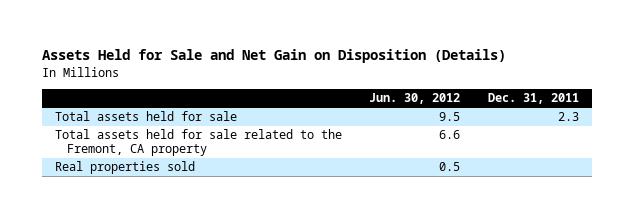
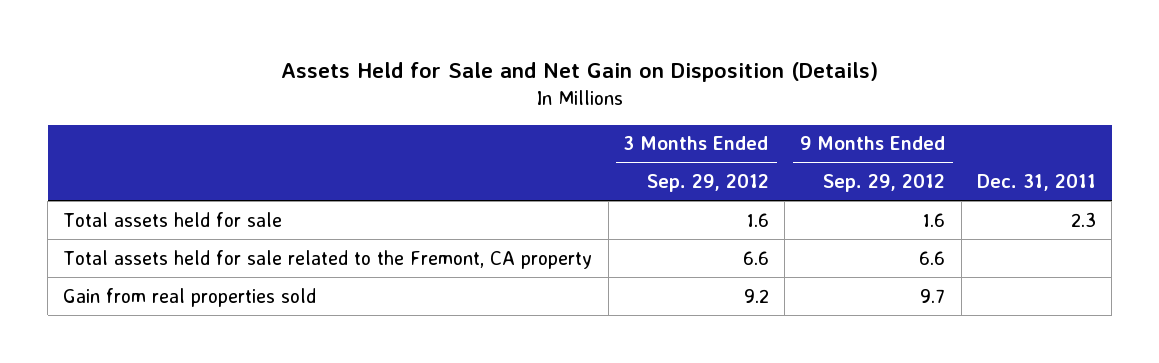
- | Jun. 30, 2012 | Dec. 31, 2011
+ | 3 Months Ended Sep. 29, 2012 | 9 Months Ended Sep. 29, 2012 | Dec. 31, 2011
- Real properties sold | 0.5 |
+ Gain from real properties sold | 9.2 | 9.7 |

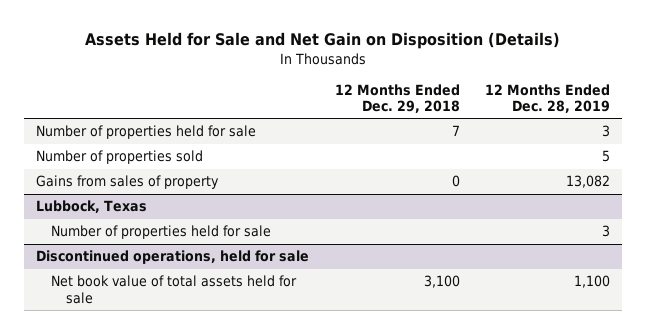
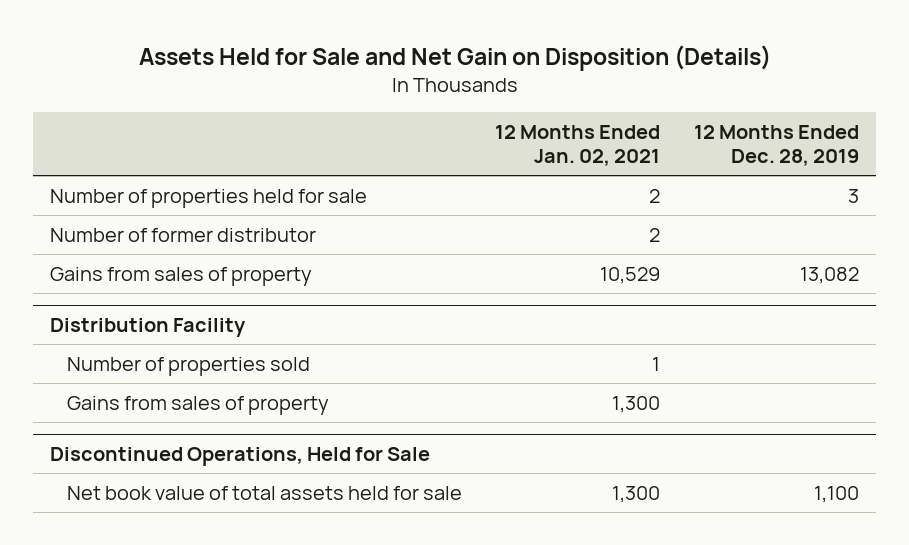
- | 12 Months Ended Dec. 29, 2018 | 12 Months Ended Dec. 28, 2019
+ | 12 Months Ended Jan. 02, 2021 | 12 Months Ended Dec. 28, 2019
- Number of properties sold | | 5
+ Number of former distributor | 2 |
- Lubbock, Texas
- Number of properties held for sale | | 3
- Discontinued operations, held for sale
+ Distribution Facility
+ Number of properties sold | 1 |
+ Gains from sales of property | 1,300 |
+ Discontinued Operations, Held for Sale

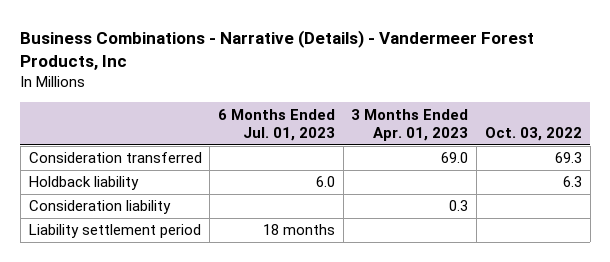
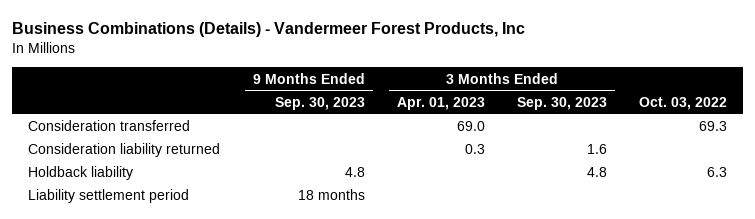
- Business Combinations - Narrative (Details) - Vandermeer Forest Products, Inc
+ Business Combinations (Details) - Vandermeer Forest Products, Inc
- | 6 Months Ended Jul. 01, 2023 | 3 Months Ended Apr. 01, 2023 | Oct. 03, 2022
+ | 9 Months Ended Sep. 30, 2023 | 3 Months Ended Apr. 01, 2023 | 3 Months Ended Sep. 30, 2023 | Oct. 03, 2022
+ Consideration liability returned | | 0.3 | 1.6 |
- Consideration liability | | 0.3 |

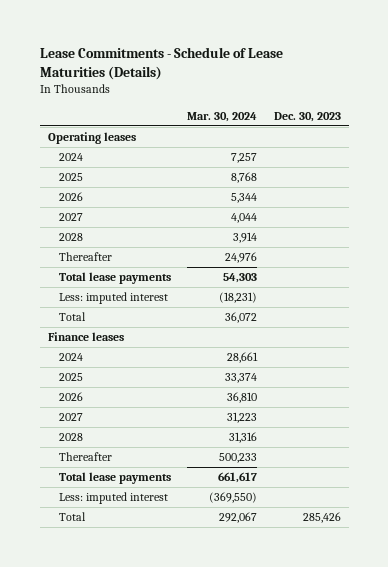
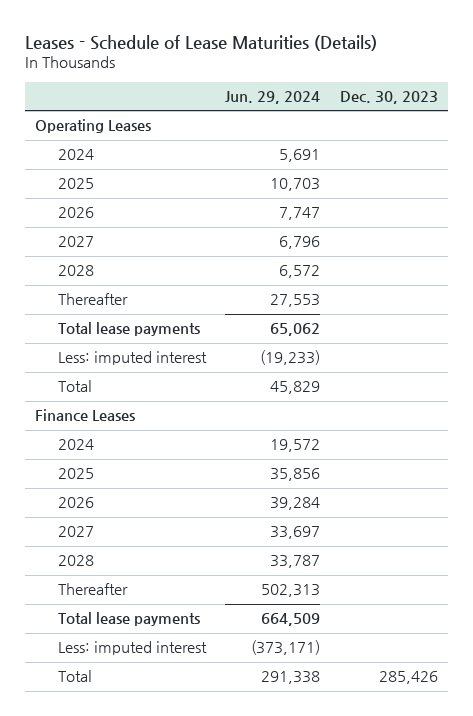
- Lease Commitments - Schedule of Lease Maturities (Details)
+ Leases - Schedule of Lease Maturities (Details)
- | Mar. 30, 2024 | Dec. 30, 2023
+ | Jun. 29, 2024 | Dec. 30, 2023
- Operating leases
+ Operating Leases
- Finance leases
+ Finance Leases

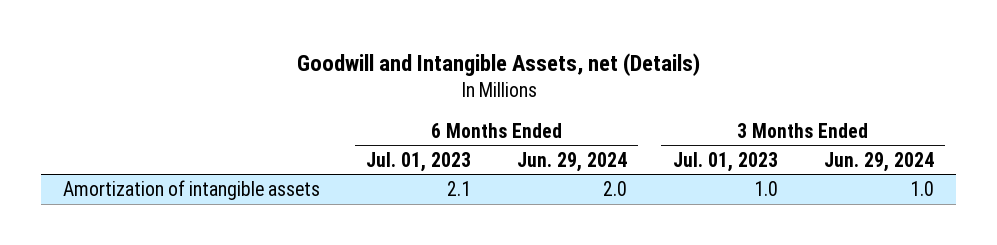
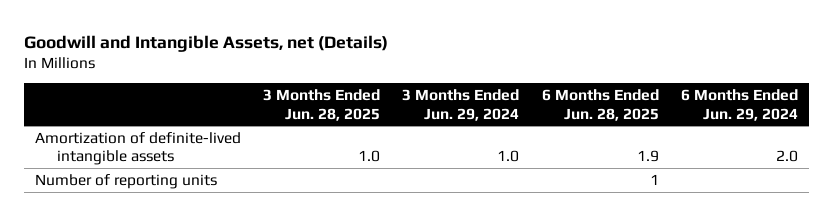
- | 6 Months Ended Jul. 01, 2023 | 6 Months Ended Jun. 29, 2024 | 3 Months Ended Jul. 01, 2023 | 3 Months Ended Jun. 29, 2024
+ | 3 Months Ended Jun. 28, 2025 | 3 Months Ended Jun. 29, 2024 | 6 Months Ended Jun. 28, 2025 | 6 Months Ended Jun. 29, 2024
- Amortization of intangible assets | 2.1 | 2.0 | 1.0 | 1.0
+ Amortization of definite-lived intangible assets | 1.0 | 1.0 | 1.9 | 2.0
+ Number of reporting units | | | 1 |

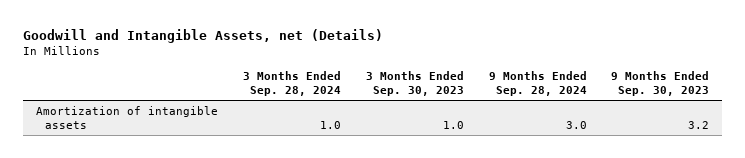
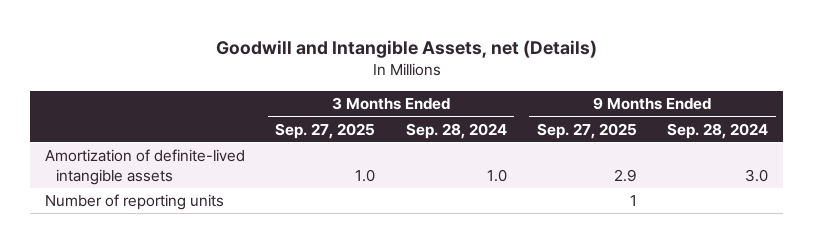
- | 3 Months Ended Sep. 28, 2024 | 3 Months Ended Sep. 30, 2023 | 9 Months Ended Sep. 28, 2024 | 9 Months Ended Sep. 30, 2023
+ | 3 Months Ended Sep. 27, 2025 | 3 Months Ended Sep. 28, 2024 | 9 Months Ended Sep. 27, 2025 | 9 Months Ended Sep. 28, 2024
- Amortization of intangible assets | 1.0 | 1.0 | 3.0 | 3.2
+ Amortization of definite-lived intangible assets | 1.0 | 1.0 | 2.9 | 3.0
+ Number of reporting units | | | 1 |

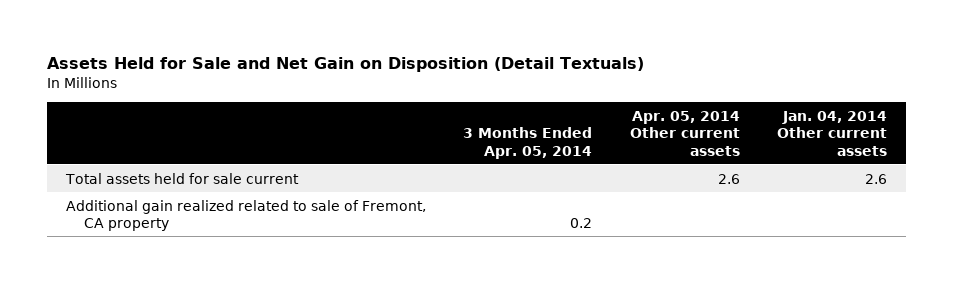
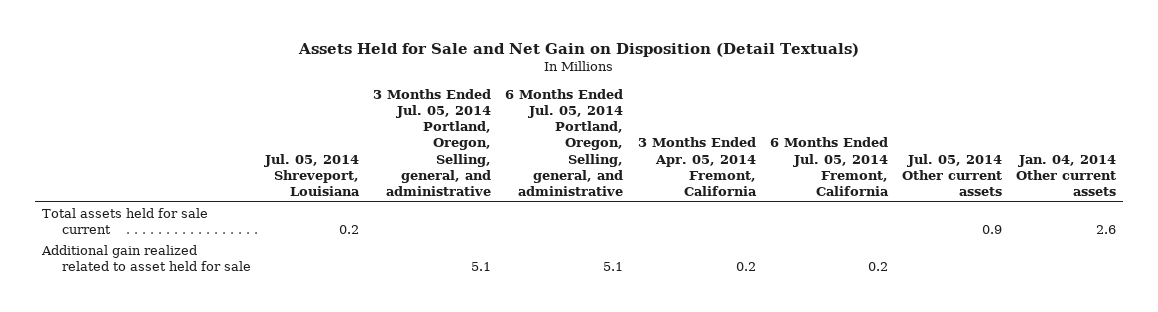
- | 3 Months Ended Apr. 05, 2014 | Apr. 05, 2014 Other current assets | Jan. 04, 2014 Other current assets
+ | Jul. 05, 2014 Shreveport, Louisiana | 3 Months Ended Jul. 05, 2014 Portland, Oregon, Selling, general, and administrative | 6 Months Ended Jul. 05, 2014 Portland, Oregon, Selling, general, and administrative | 3 Months Ended Apr. 05, 2014 Fremont, California | 6 Months Ended Jul. 05, 2014 Fremont, California | Jul. 05, 2014 Other current assets | Jan. 04, 2014 Other current assets
- Additional gain realized related to sale of Fremont, CA property | 0.2 | |
+ Additional gain realized related to asset held for sale | | 5.1 | 5.1 | 0.2 | 0.2 | |

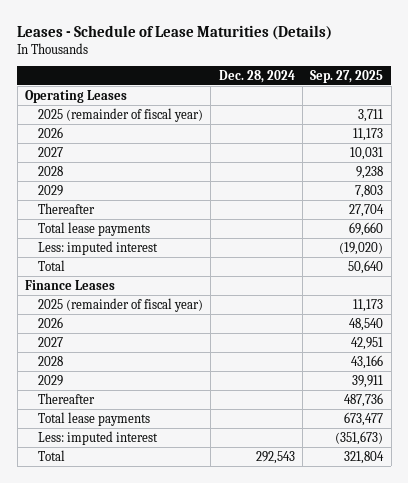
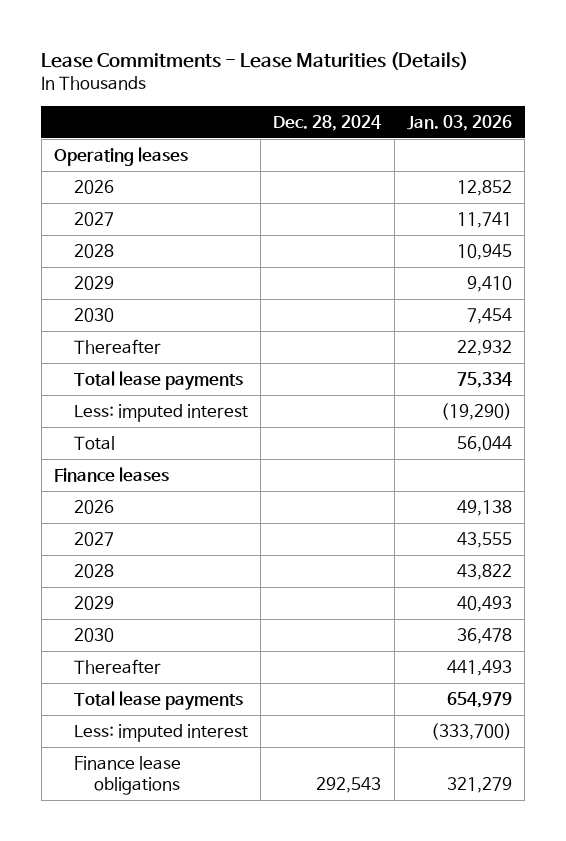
- Leases - Schedule of Lease Maturities (Details)
+ Lease Commitments - Lease Maturities (Details)
- | Dec. 28, 2024 | Sep. 27, 2025
+ | Dec. 28, 2024 | Jan. 03, 2026
- Operating Leases
- 2025 (remainder of fiscal year) | | 3,711
+ Operating leases
+ 2030 | | 7,454
- Finance Leases
- 2025 (remainder of fiscal year) | | 11,173
+ Finance leases
+ 2030 | | 36,478
- Total | 292,543 | 321,804
+ Finance lease obligations | 292,543 | 321,279

